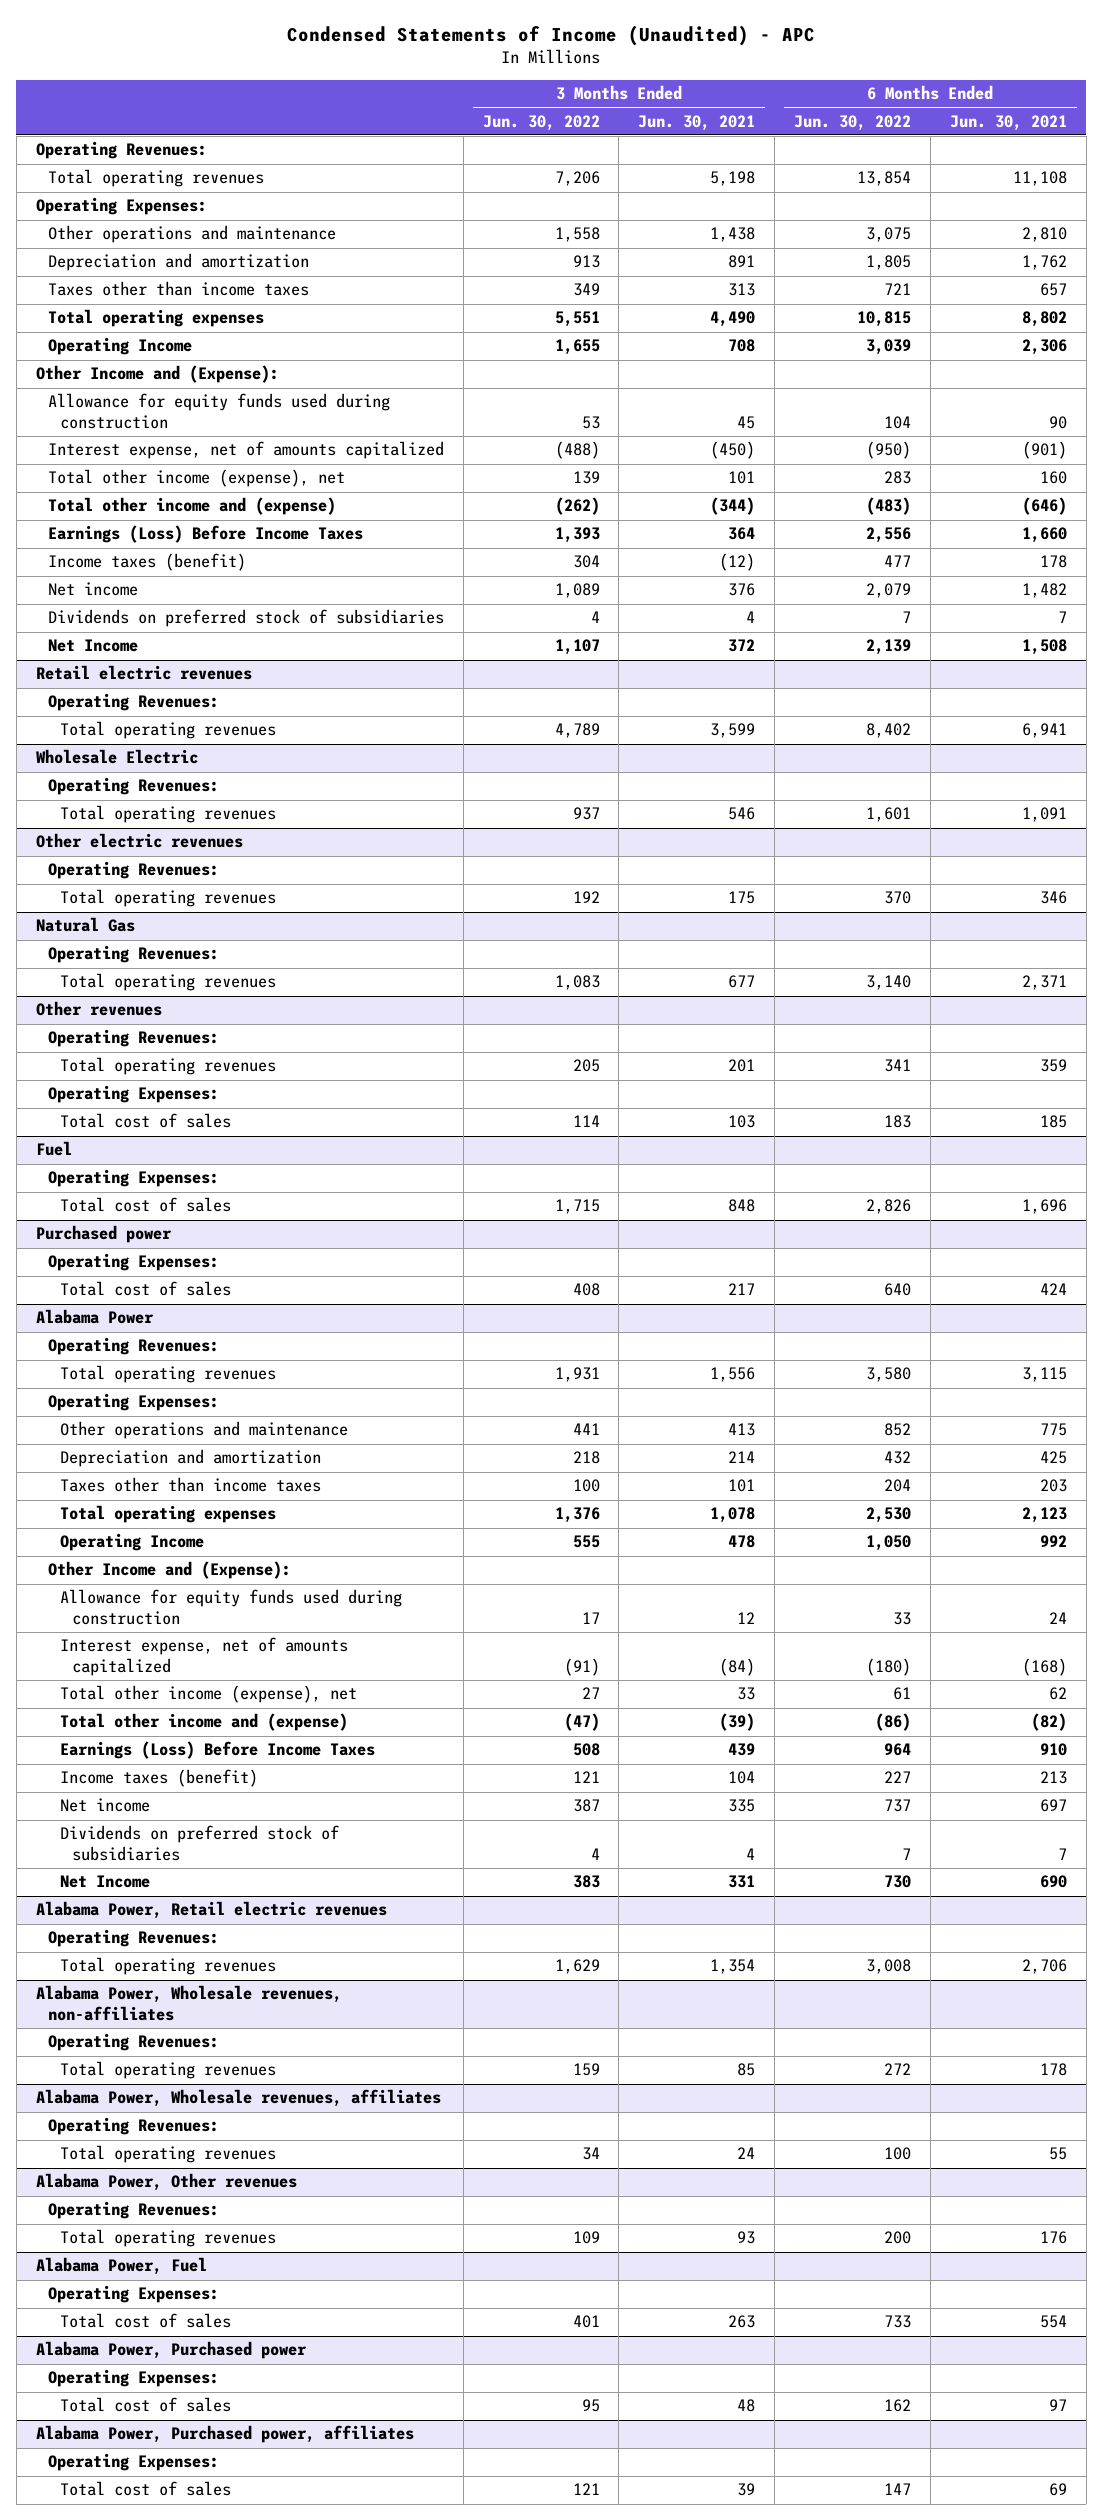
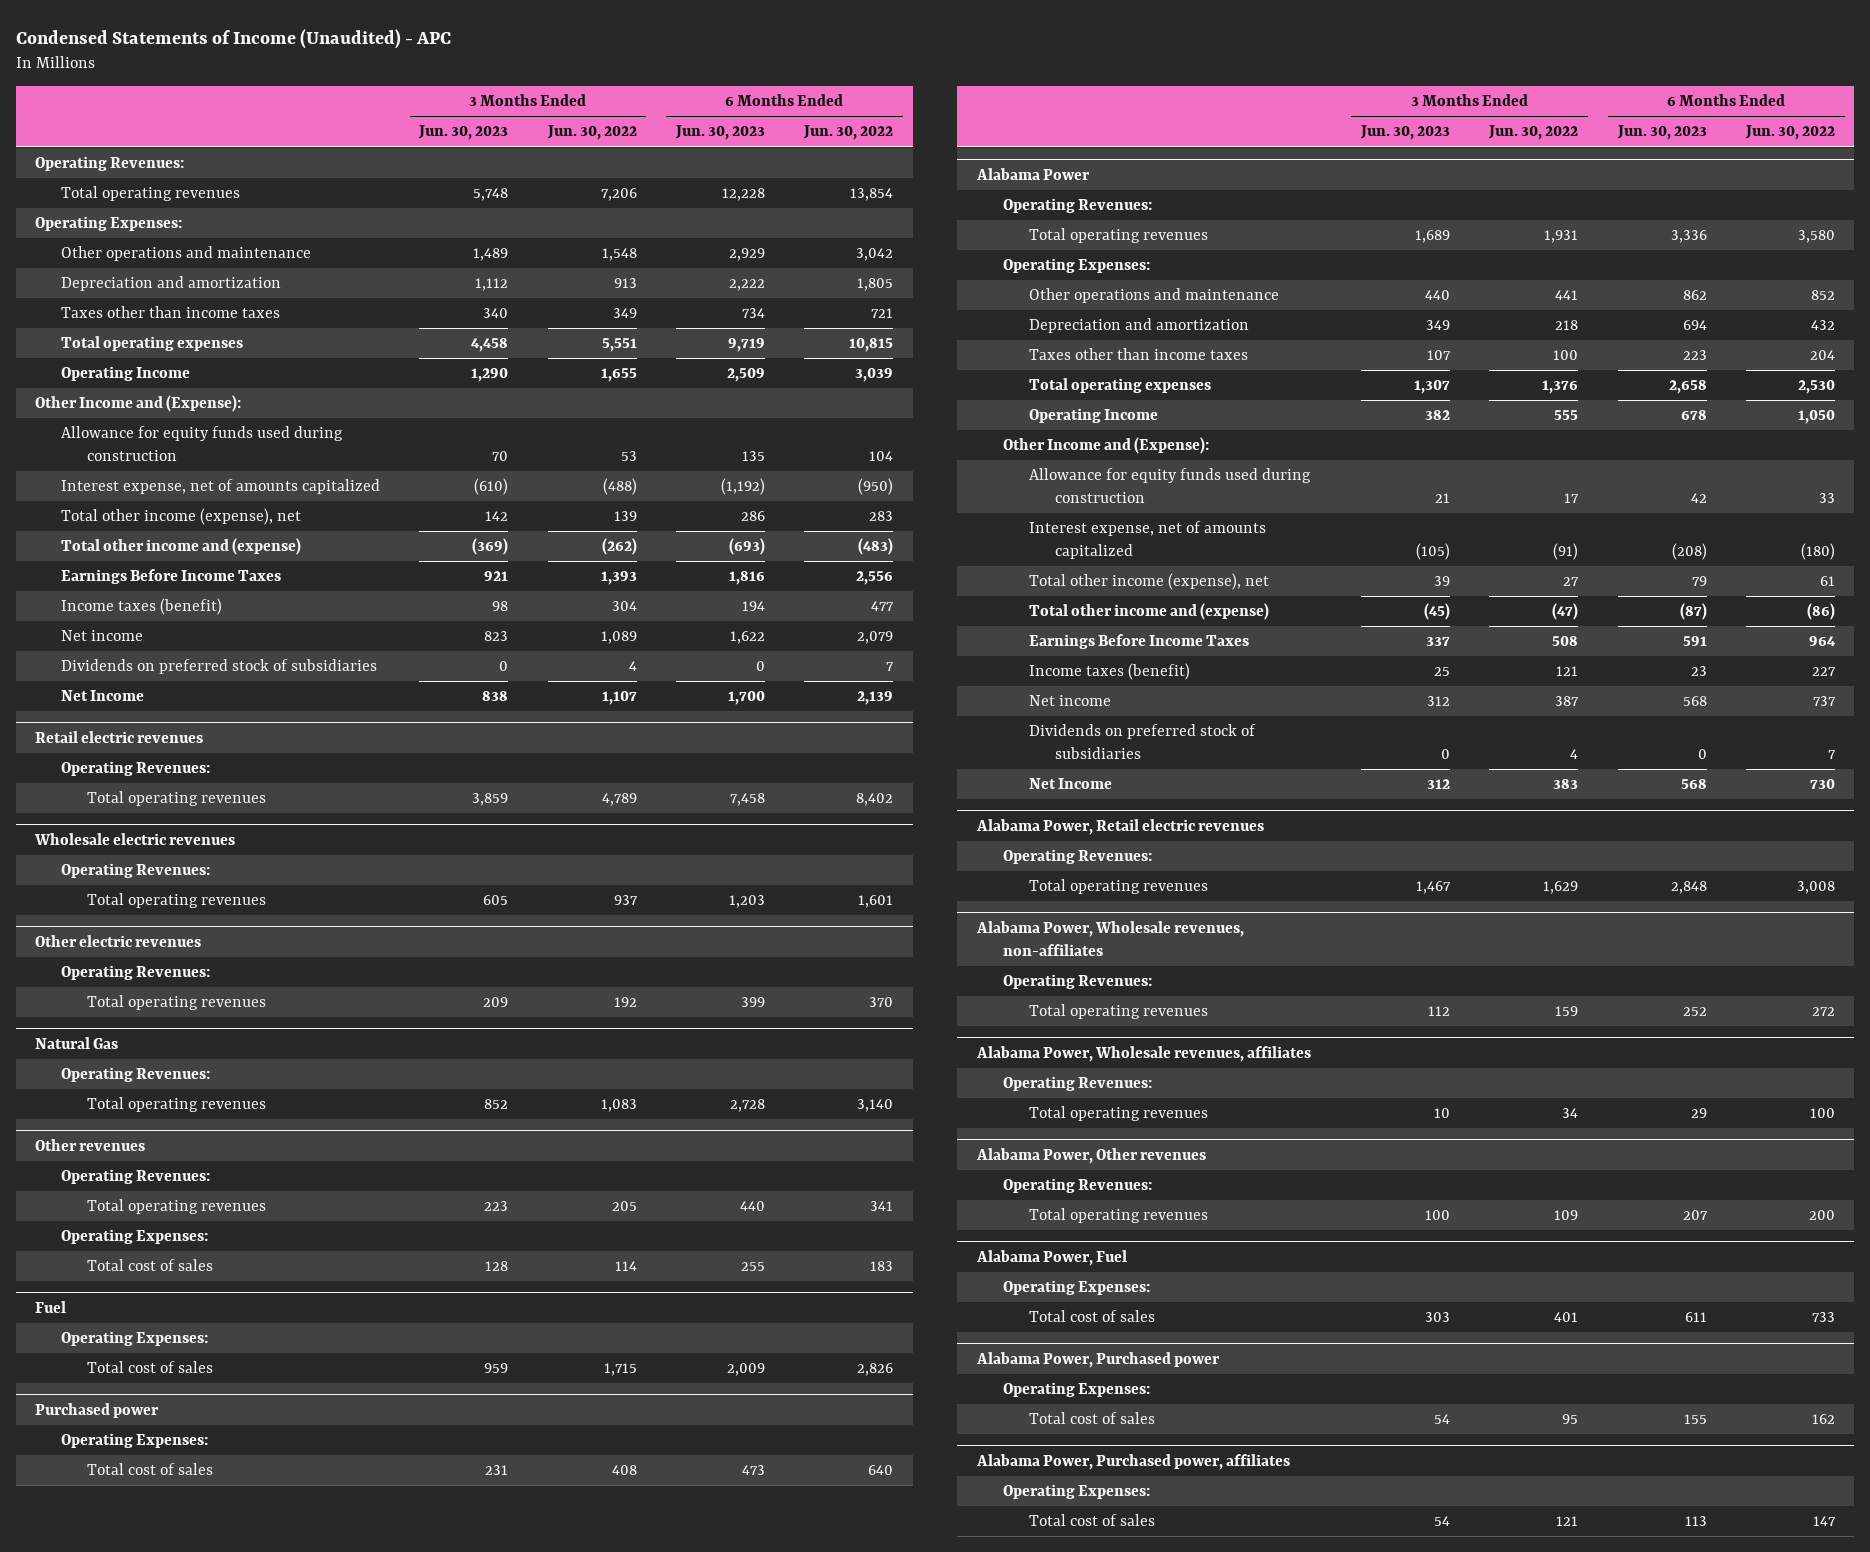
- | 3 Months Ended Jun. 30, 2022 | 3 Months Ended Jun. 30, 2021 | 6 Months Ended Jun. 30, 2022 | 6 Months Ended Jun. 30, 2021
+ | 3 Months Ended Jun. 30, 2023 | 3 Months Ended Jun. 30, 2022 | 6 Months Ended Jun. 30, 2023 | 6 Months Ended Jun. 30, 2022
- Other operations and maintenance | 1,558 | 1,438 | 3,075 | 2,810
+ Other operations and maintenance | 1,489 | 1,548 | 2,929 | 3,042
- Earnings (Loss) Before Income Taxes | 1,393 | 364 | 2,556 | 1,660
+ Earnings Before Income Taxes | 921 | 1,393 | 1,816 | 2,556
- Wholesale Electric
+ Wholesale electric revenues
@ Alabama Power
- Earnings (Loss) Before Income Taxes | 508 | 439 | 964 | 910
+ Earnings Before Income Taxes | 337 | 508 | 591 | 964

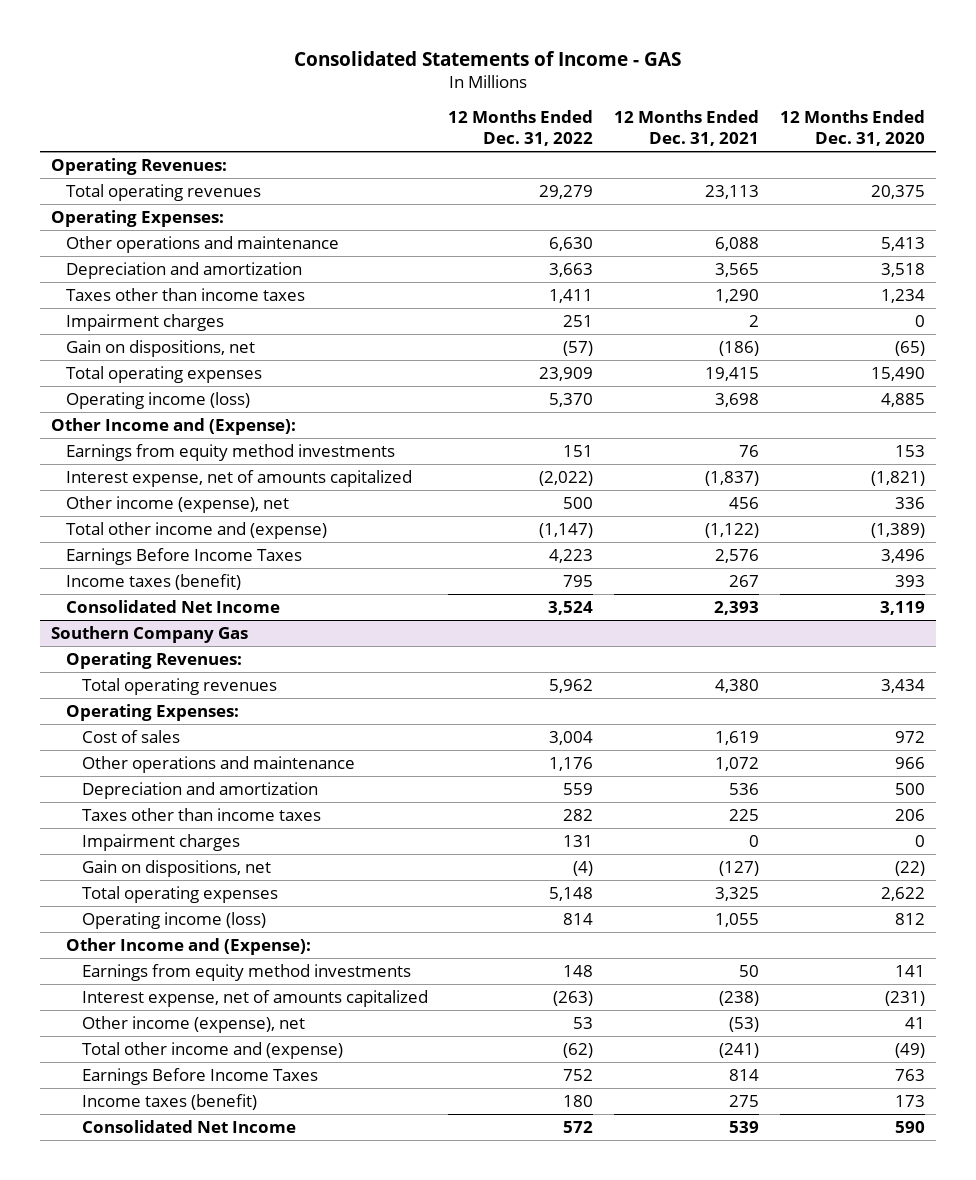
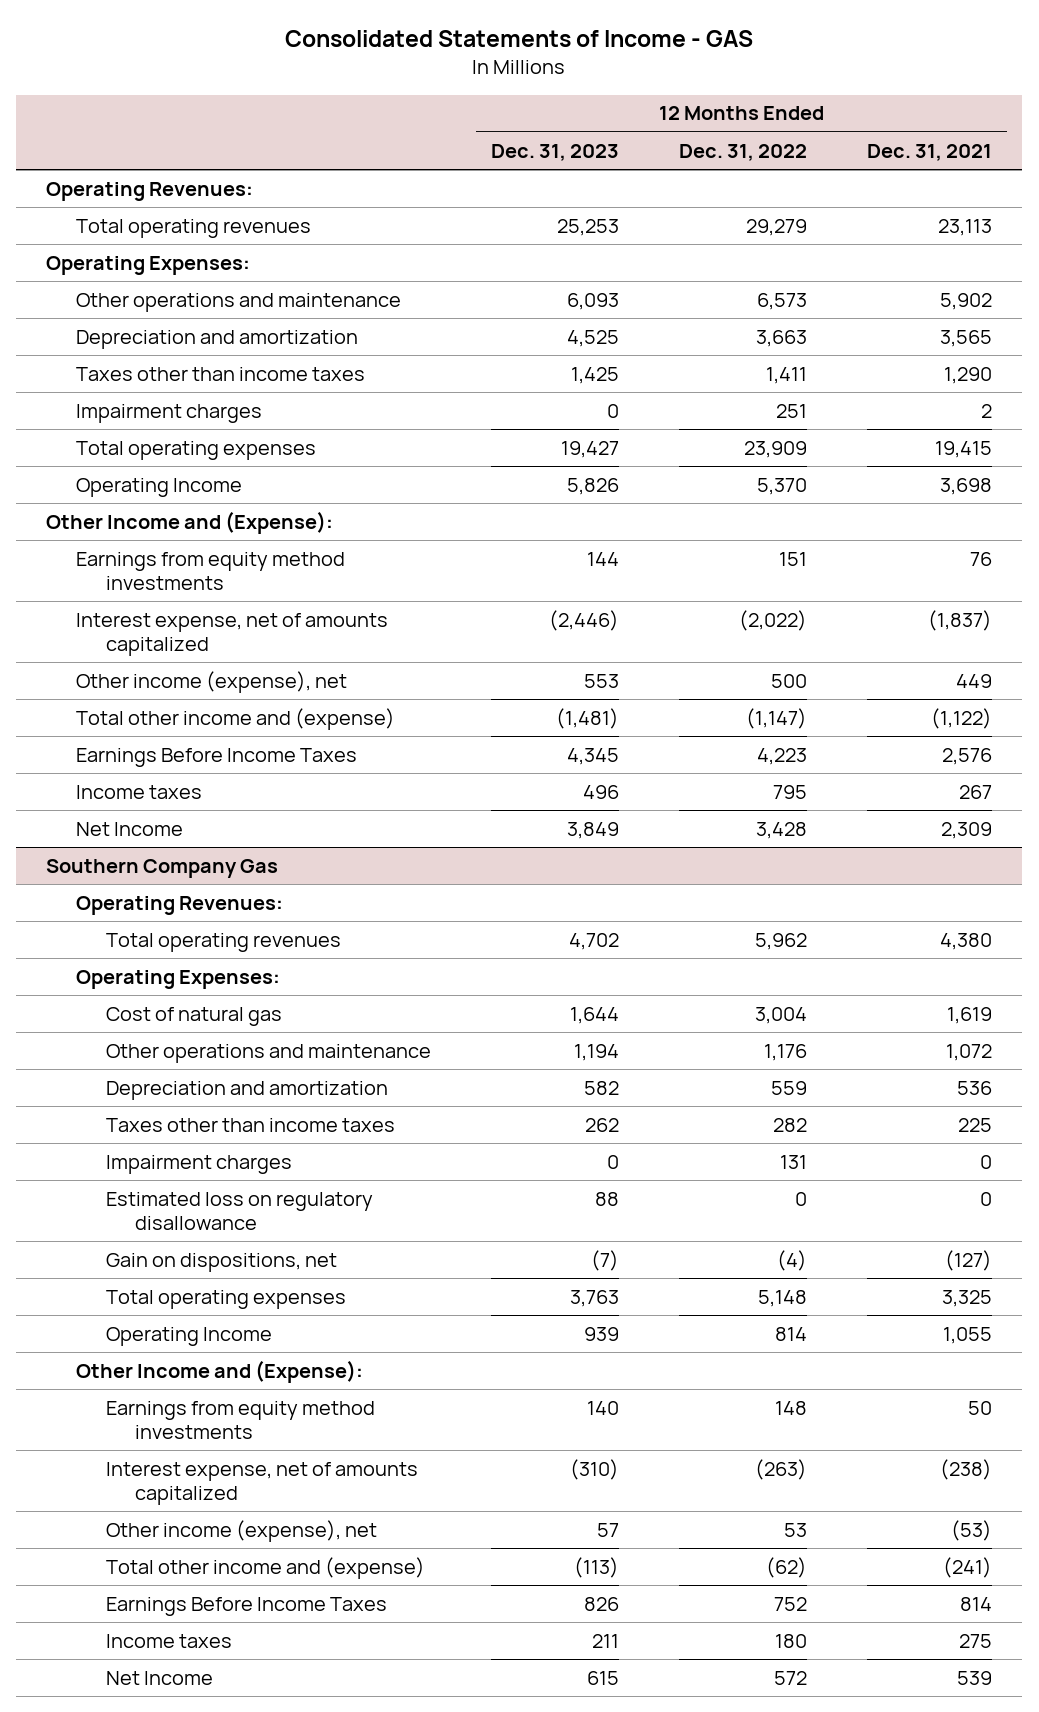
- | 12 Months Ended Dec. 31, 2022 | 12 Months Ended Dec. 31, 2021 | 12 Months Ended Dec. 31, 2020
+ | 12 Months Ended Dec. 31, 2023 | 12 Months Ended Dec. 31, 2022 | 12 Months Ended Dec. 31, 2021
- Other operations and maintenance | 6,630 | 6,088 | 5,413
+ Other operations and maintenance | 6,093 | 6,573 | 5,902
- Gain on dispositions, net | (57) | (186) | (65)
- Operating income (loss) | 5,370 | 3,698 | 4,885
+ Operating Income | 5,826 | 5,370 | 3,698
- Other income (expense), net | 500 | 456 | 336
+ Other income (expense), net | 553 | 500 | 449
- Income taxes (benefit) | 795 | 267 | 393
- Consolidated Net Income | 3,524 | 2,393 | 3,119
+ Income taxes | 496 | 795 | 267
+ Net Income | 3,849 | 3,428 | 2,309
@ Southern Company Gas
- Cost of sales | 3,004 | 1,619 | 972
+ Cost of natural gas | 1,644 | 3,004 | 1,619
+ Estimated loss on regulatory disallowance | 88 | 0 | 0
- Operating income (loss) | 814 | 1,055 | 812
+ Operating Income | 939 | 814 | 1,055
- Income taxes (benefit) | 180 | 275 | 173
- Consolidated Net Income | 572 | 539 | 590
+ Income taxes | 211 | 180 | 275
+ Net Income | 615 | 572 | 539

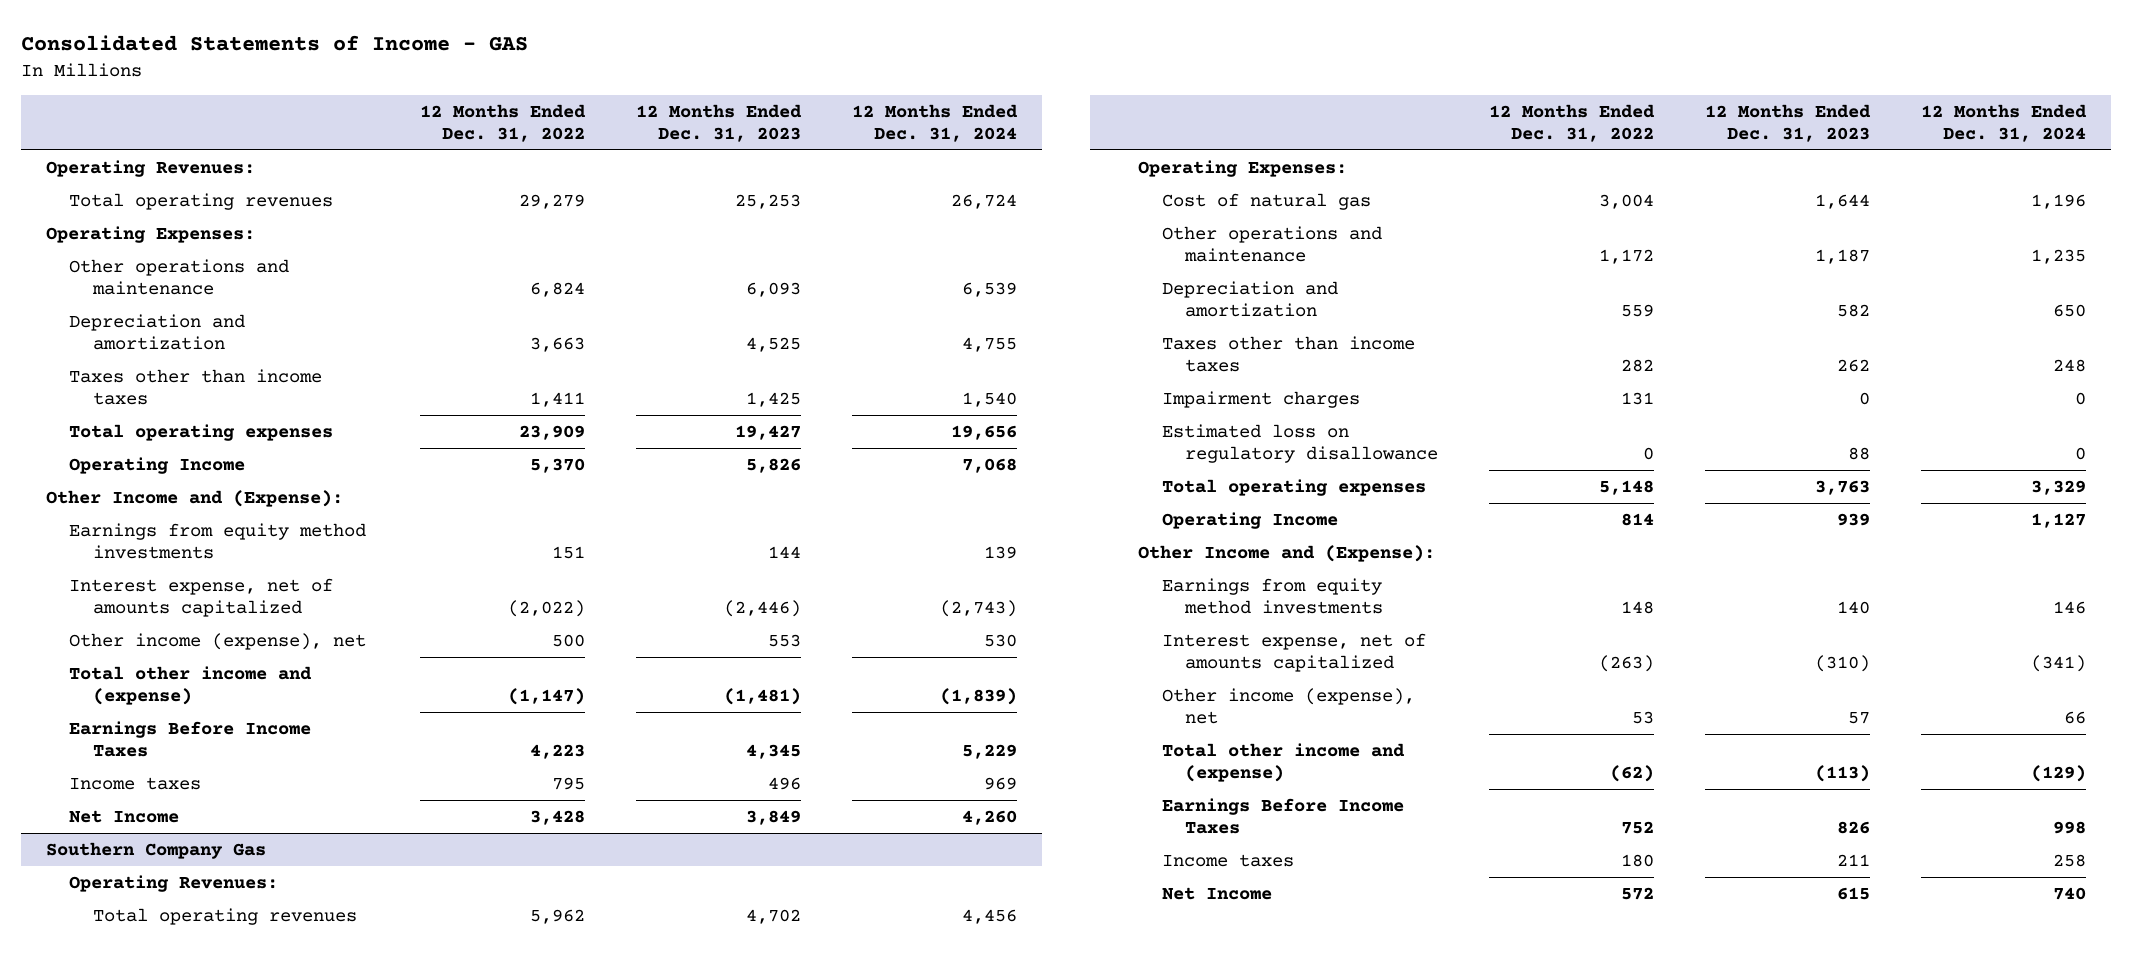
- | 12 Months Ended Dec. 31, 2023 | 12 Months Ended Dec. 31, 2022 | 12 Months Ended Dec. 31, 2021
+ | 12 Months Ended Dec. 31, 2022 | 12 Months Ended Dec. 31, 2023 | 12 Months Ended Dec. 31, 2024
- Other operations and maintenance | 6,093 | 6,573 | 5,902
+ Other operations and maintenance | 6,824 | 6,093 | 6,539
- Impairment charges | 0 | 251 | 2
@ Southern Company Gas
- Other operations and maintenance | 1,194 | 1,176 | 1,072
+ Other operations and maintenance | 1,172 | 1,187 | 1,235
- Gain on dispositions, net | (7) | (4) | (127)

